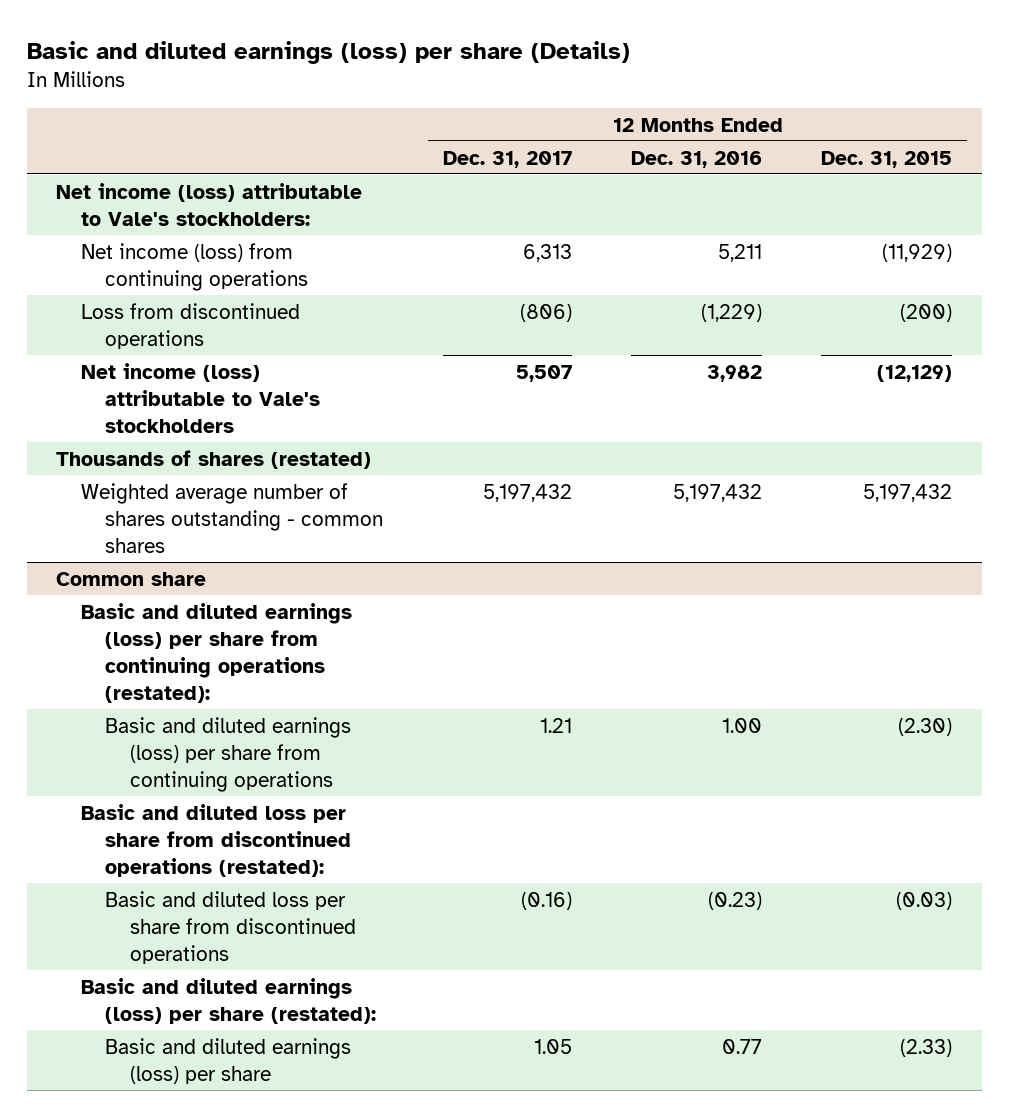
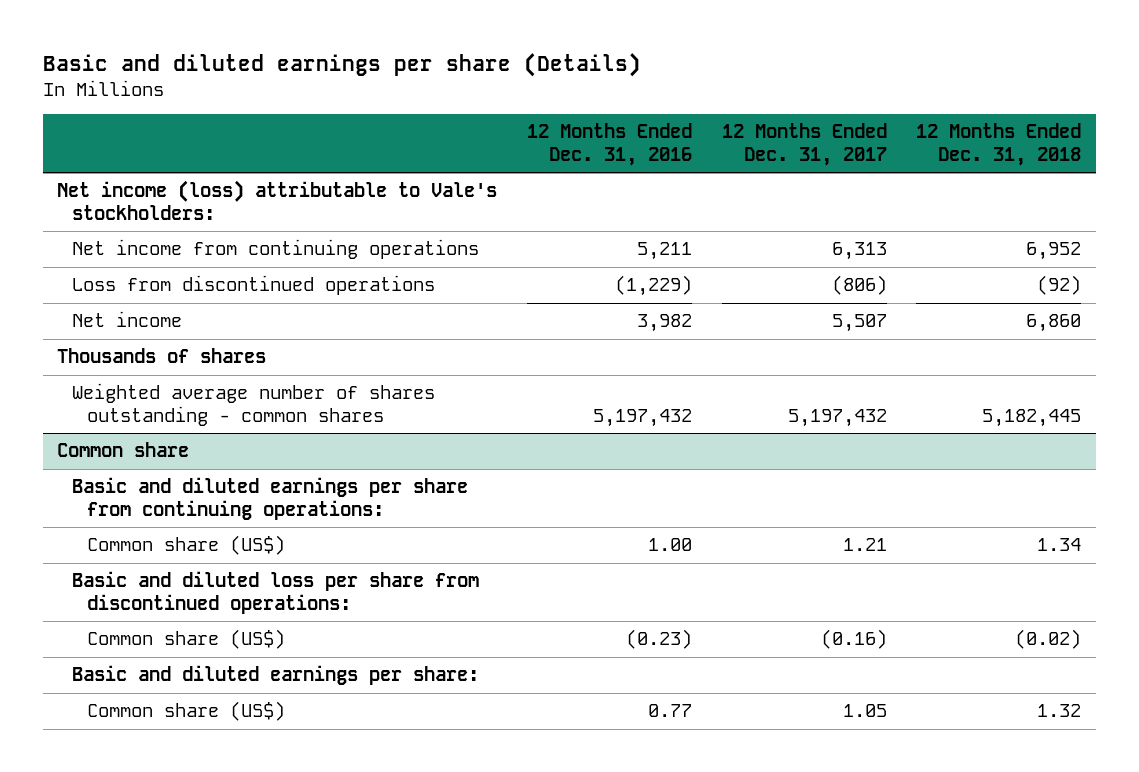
- Basic and diluted earnings (loss) per share (Details)
+ Basic and diluted earnings per share (Details)
- | 12 Months Ended Dec. 31, 2017 | 12 Months Ended Dec. 31, 2016 | 12 Months Ended Dec. 31, 2015
+ | 12 Months Ended Dec. 31, 2016 | 12 Months Ended Dec. 31, 2017 | 12 Months Ended Dec. 31, 2018
- Net income (loss) from continuing operations | 6,313 | 5,211 | (11,929)
+ Net income from continuing operations | 5,211 | 6,313 | 6,952
- Net income (loss) attributable to Vale's stockholders | 5,507 | 3,982 | (12,129)
- Thousands of shares (restated)
+ Net income | 3,982 | 5,507 | 6,860
+ Thousands of shares
@ Common share
- Basic and diluted earnings (loss) per share from continuing operations (restated):
- Basic and diluted earnings (loss) per share from continuing operations | 1.21 | 1.00 | (2.30)
- Basic and diluted loss per share from discontinued operations (restated):
- Basic and diluted loss per share from discontinued operations | (0.16) | (0.23) | (0.03)
- Basic and diluted earnings (loss) per share (restated):
- Basic and diluted earnings (loss) per share | 1.05 | 0.77 | (2.33)
+ Basic and diluted earnings per share from continuing operations:
+ Common share (US$) | 1.00 | 1.21 | 1.34
+ Basic and diluted loss per share from discontinued operations:
+ Common share (US$) | (0.23) | (0.16) | (0.02)
+ Basic and diluted earnings per share:
+ Common share (US$) | 0.77 | 1.05 | 1.32

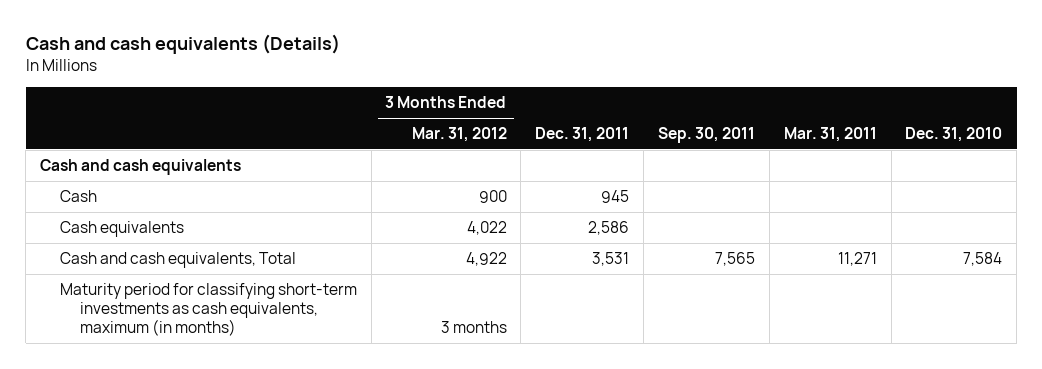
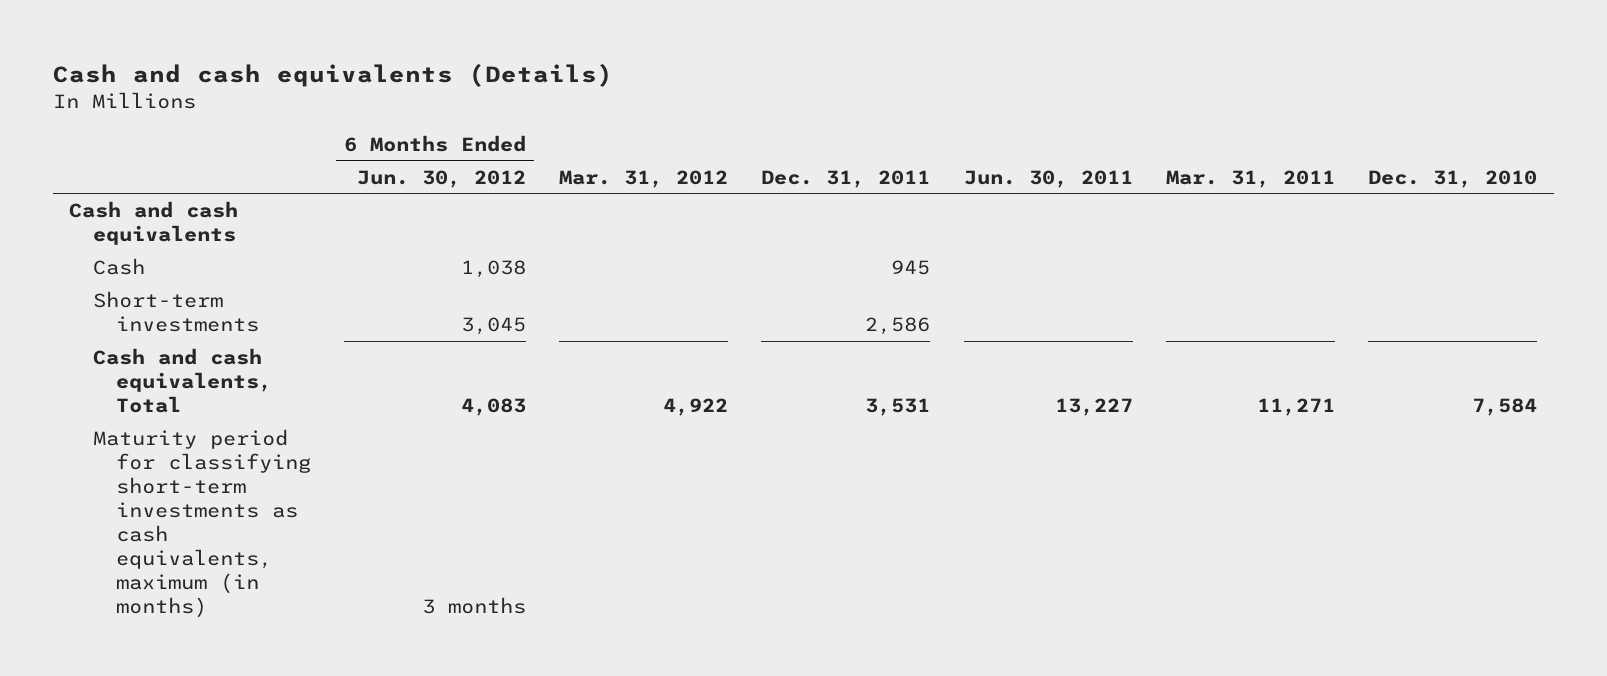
- | 3 Months Ended Mar. 31, 2012 | Dec. 31, 2011 | Sep. 30, 2011 | Mar. 31, 2011 | Dec. 31, 2010
+ | 6 Months Ended Jun. 30, 2012 | Mar. 31, 2012 | Dec. 31, 2011 | Jun. 30, 2011 | Mar. 31, 2011 | Dec. 31, 2010
- Cash equivalents | 4,022 | 2,586 | | |
+ Short-term investments | 3,045 | | 2,586 | | |

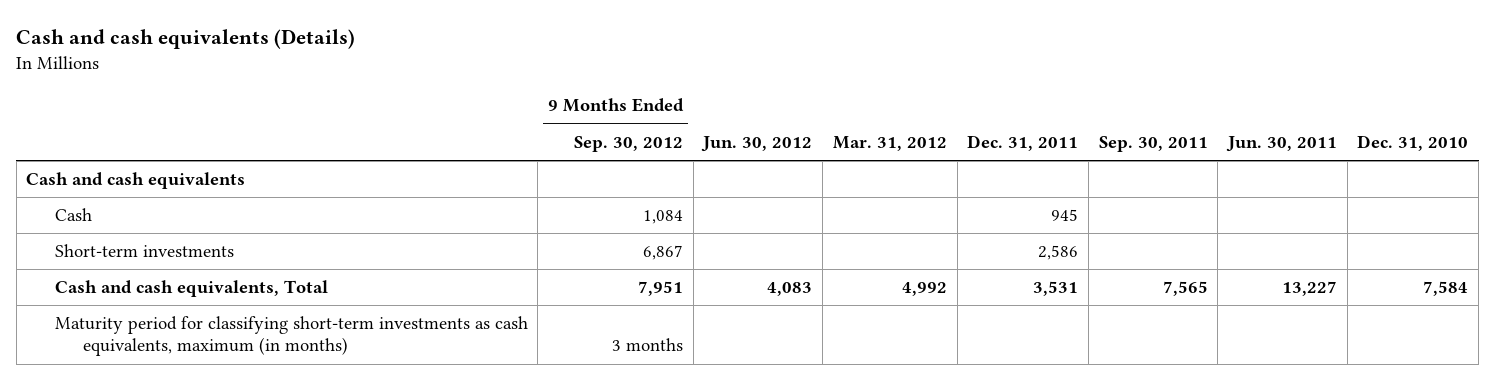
- | 6 Months Ended Jun. 30, 2012 | Mar. 31, 2012 | Dec. 31, 2011 | Jun. 30, 2011 | Mar. 31, 2011 | Dec. 31, 2010
+ | 9 Months Ended Sep. 30, 2012 | Jun. 30, 2012 | Mar. 31, 2012 | Dec. 31, 2011 | Sep. 30, 2011 | Jun. 30, 2011 | Dec. 31, 2010
- Cash and cash equivalents, Total | 4,083 | 4,922 | 3,531 | 13,227 | 11,271 | 7,584
+ Cash and cash equivalents, Total | 7,951 | 4,083 | 4,992 | 3,531 | 7,565 | 13,227 | 7,584

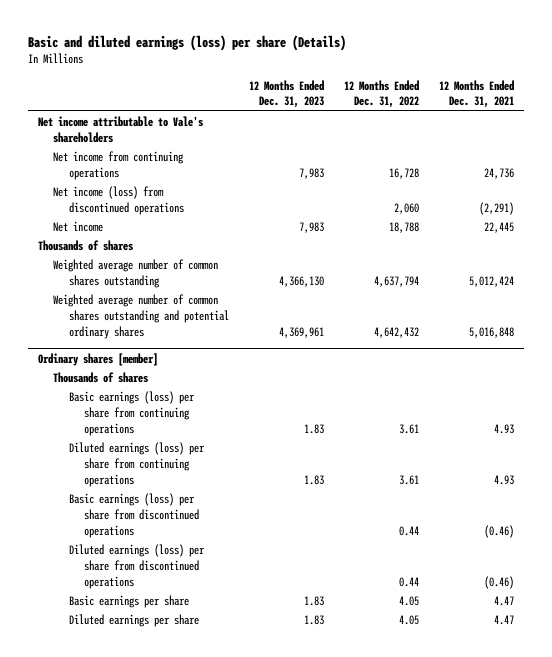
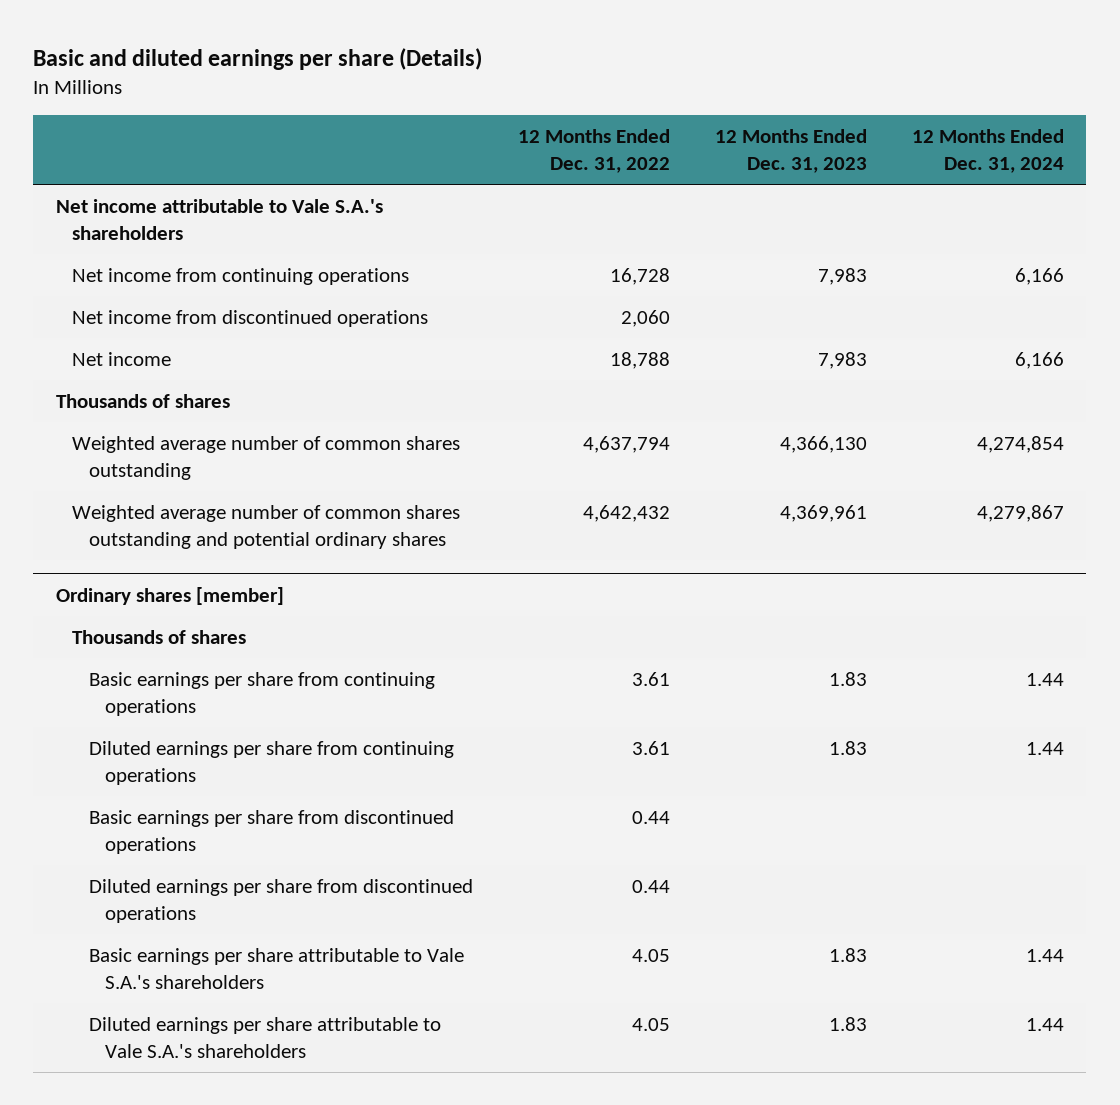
- Basic and diluted earnings (loss) per share (Details)
+ Basic and diluted earnings per share (Details)
- | 12 Months Ended Dec. 31, 2023 | 12 Months Ended Dec. 31, 2022 | 12 Months Ended Dec. 31, 2021
+ | 12 Months Ended Dec. 31, 2022 | 12 Months Ended Dec. 31, 2023 | 12 Months Ended Dec. 31, 2024
- Net income attributable to Vale's shareholders
+ Net income attributable to Vale S.A.'s shareholders
- Net income (loss) from discontinued operations | | 2,060 | (2,291)
+ Net income from discontinued operations | 2,060 | |
@ Ordinary shares [member]
- Basic earnings (loss) per share from continuing operations | 1.83 | 3.61 | 4.93
- Diluted earnings (loss) per share from continuing operations | 1.83 | 3.61 | 4.93
- Basic earnings (loss) per share from discontinued operations | | 0.44 | (0.46)
- Diluted earnings (loss) per share from discontinued operations | | 0.44 | (0.46)
- Basic earnings per share | 1.83 | 4.05 | 4.47
- Diluted earnings per share | 1.83 | 4.05 | 4.47
+ Basic earnings per share from continuing operations | 3.61 | 1.83 | 1.44
+ Diluted earnings per share from continuing operations | 3.61 | 1.83 | 1.44
+ Basic earnings per share from discontinued operations | 0.44 | |
+ Diluted earnings per share from discontinued operations | 0.44 | |
+ Basic earnings per share attributable to Vale S.A.'s shareholders | 4.05 | 1.83 | 1.44
+ Diluted earnings per share attributable to Vale S.A.'s shareholders | 4.05 | 1.83 | 1.44

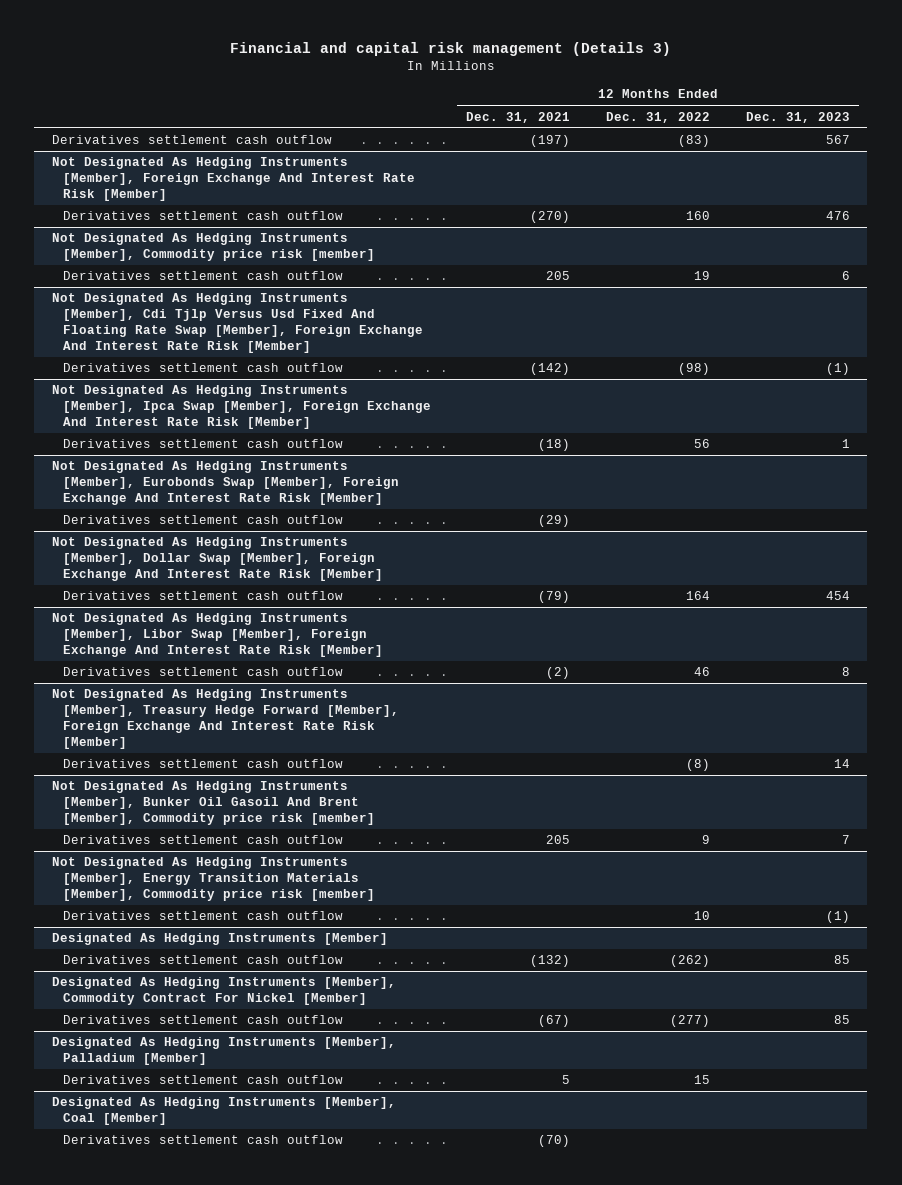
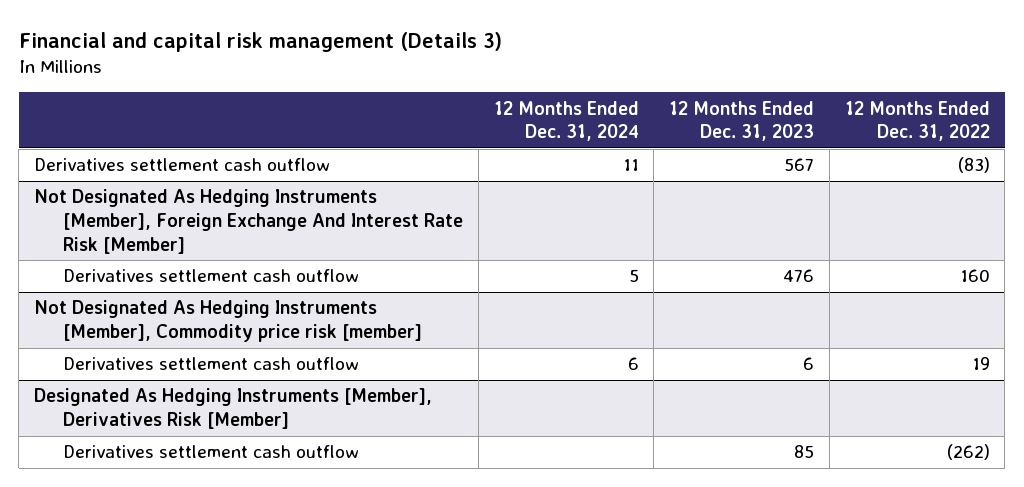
- | 12 Months Ended Dec. 31, 2021 | 12 Months Ended Dec. 31, 2022 | 12 Months Ended Dec. 31, 2023
+ | 12 Months Ended Dec. 31, 2024 | 12 Months Ended Dec. 31, 2023 | 12 Months Ended Dec. 31, 2022
- Not Designated As Hedging Instruments [Member], Cdi Tjlp Versus Usd Fixed And Floating Rate Swap [Member], Foreign Exchange And Interest Rate Risk [Member]
- Derivatives settlement cash outflow | (142) | (98) | (1)
- Not Designated As Hedging Instruments [Member], Ipca Swap [Member], Foreign Exchange And Interest Rate Risk [Member]
- Derivatives settlement cash outflow | (18) | 56 | 1
- Not Designated As Hedging Instruments [Member], Eurobonds Swap [Member], Foreign Exchange And Interest Rate Risk [Member]
- Derivatives settlement cash outflow | (29) | |
- Not Designated As Hedging Instruments [Member], Dollar Swap [Member], Foreign Exchange And Interest Rate Risk [Member]
- Derivatives settlement cash outflow | (79) | 164 | 454
- Not Designated As Hedging Instruments [Member], Libor Swap [Member], Foreign Exchange And Interest Rate Risk [Member]
- Derivatives settlement cash outflow | (2) | 46 | 8
- Not Designated As Hedging Instruments [Member], Treasury Hedge Forward [Member], Foreign Exchange And Interest Rate Risk [Member]
- Derivatives settlement cash outflow | | (8) | 14
- Not Designated As Hedging Instruments [Member], Bunker Oil Gasoil And Brent [Member], Commodity price risk [member]
- Derivatives settlement cash outflow | 205 | 9 | 7
- Not Designated As Hedging Instruments [Member], Energy Transition Materials [Member], Commodity price risk [member]
- Derivatives settlement cash outflow | | 10 | (1)
- Designated As Hedging Instruments [Member]
+ Designated As Hedging Instruments [Member], Derivatives Risk [Member]
- Designated As Hedging Instruments [Member], Commodity Contract For Nickel [Member]
- Derivatives settlement cash outflow | (67) | (277) | 85
- Designated As Hedging Instruments [Member], Palladium [Member]
- Derivatives settlement cash outflow | 5 | 15 |
- Designated As Hedging Instruments [Member], Coal [Member]
- Derivatives settlement cash outflow | (70) | |

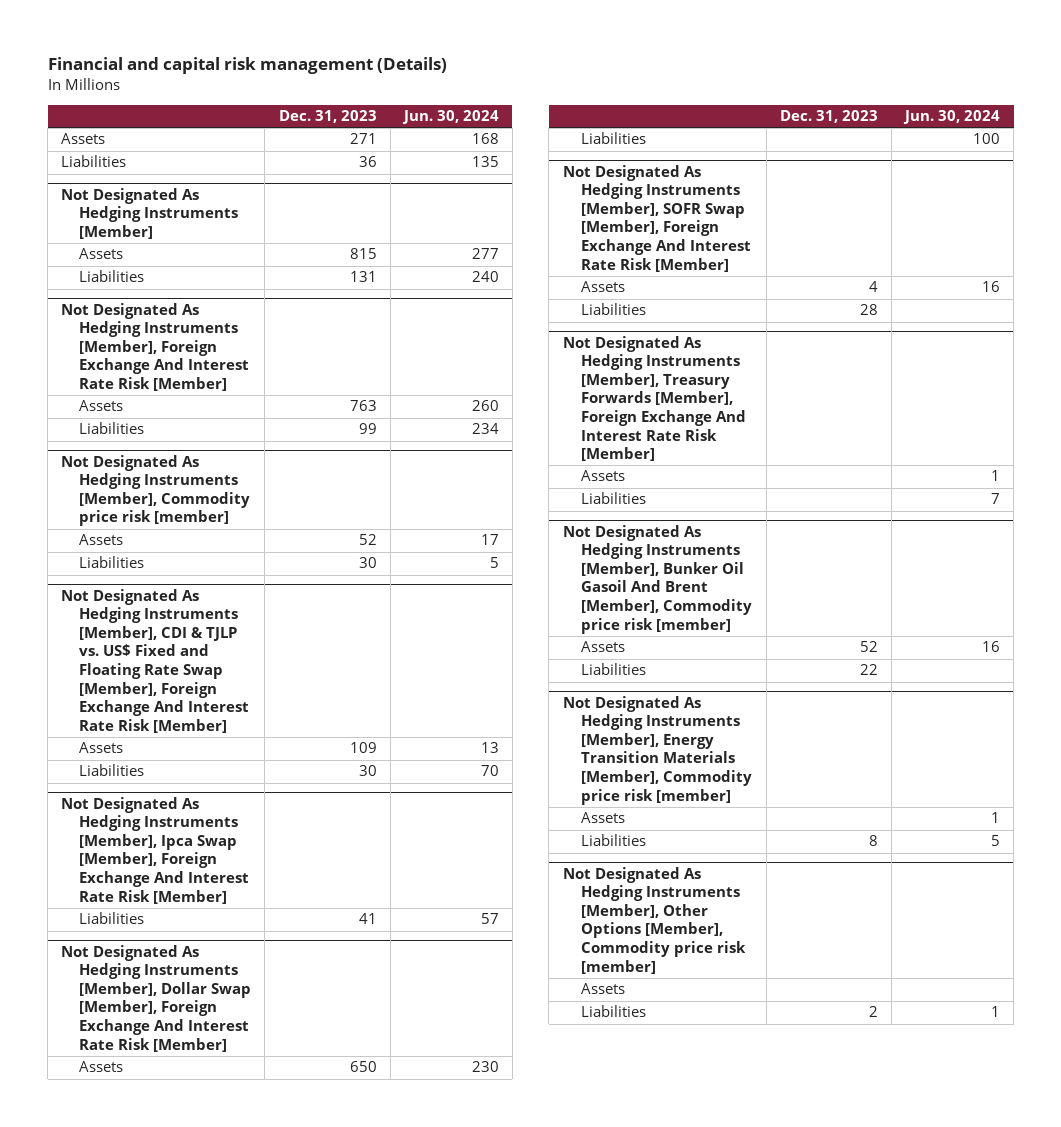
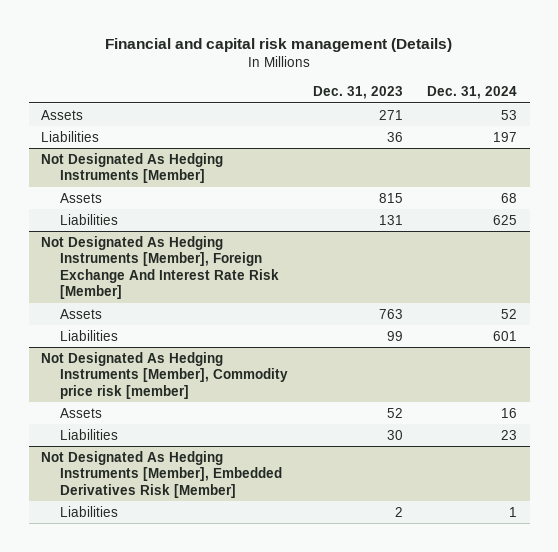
- | Dec. 31, 2023 | Jun. 30, 2024
+ | Dec. 31, 2023 | Dec. 31, 2024
- Not Designated As Hedging Instruments [Member], CDI & TJLP vs. US$ Fixed and Floating Rate Swap [Member], Foreign Exchange And Interest Rate Risk [Member]
- Assets | 109 | 13
- Liabilities | 30 | 70
- Not Designated As Hedging Instruments [Member], Ipca Swap [Member], Foreign Exchange And Interest Rate Risk [Member]
- Liabilities | 41 | 57
- Not Designated As Hedging Instruments [Member], Dollar Swap [Member], Foreign Exchange And Interest Rate Risk [Member]
- Assets | 650 | 230
- Liabilities | | 100
- Not Designated As Hedging Instruments [Member], SOFR Swap [Member], Foreign Exchange And Interest Rate Risk [Member]
- Assets | 4 | 16
- Liabilities | 28 |
- Not Designated As Hedging Instruments [Member], Treasury Forwards [Member], Foreign Exchange And Interest Rate Risk [Member]
- Assets | | 1
- Liabilities | | 7
- Not Designated As Hedging Instruments [Member], Bunker Oil Gasoil And Brent [Member], Commodity price risk [member]
- Assets | 52 | 16
- Liabilities | 22 |
- Not Designated As Hedging Instruments [Member], Energy Transition Materials [Member], Commodity price risk [member]
- Assets | | 1
- Liabilities | 8 | 5
- Not Designated As Hedging Instruments [Member], Other Options [Member], Commodity price risk [member]
- Assets
+ Not Designated As Hedging Instruments [Member], Embedded Derivatives Risk [Member]

